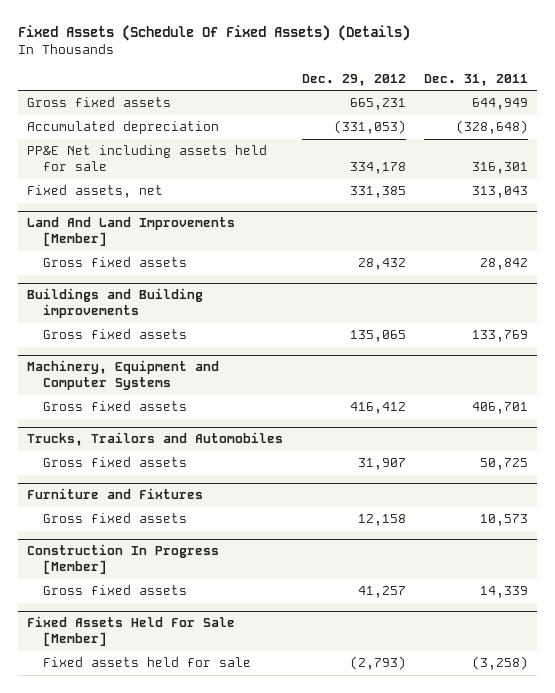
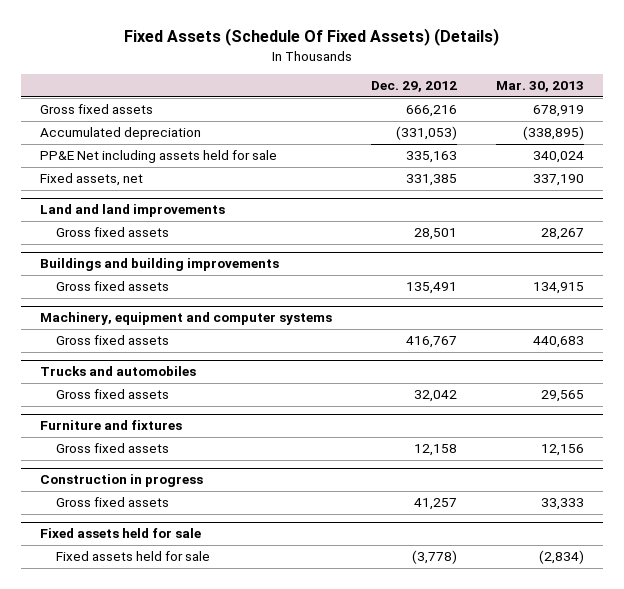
- | Dec. 29, 2012 | Dec. 31, 2011
+ | Dec. 29, 2012 | Mar. 30, 2013
- Gross fixed assets | 665,231 | 644,949
+ Gross fixed assets | 666,216 | 678,919
- PP&E Net including assets held for sale | 334,178 | 316,301
+ PP&E Net including assets held for sale | 335,163 | 340,024
- Land And Land Improvements [Member]
- Gross fixed assets | 28,432 | 28,842
- Buildings and Building improvements
- Gross fixed assets | 135,065 | 133,769
- Machinery, Equipment and Computer Systems
- Gross fixed assets | 416,412 | 406,701
- Trucks, Trailors and Automobiles
- Gross fixed assets | 31,907 | 50,725
- Furniture and Fixtures
+ Land and land improvements
+ Gross fixed assets | 28,501 | 28,267
+ Buildings and building improvements
+ Gross fixed assets | 135,491 | 134,915
+ Machinery, equipment and computer systems
+ Gross fixed assets | 416,767 | 440,683
+ Trucks and automobiles
+ Gross fixed assets | 32,042 | 29,565
+ Furniture and fixtures
- Construction In Progress [Member]
+ Construction in progress
- Fixed Assets Held For Sale [Member]
- Fixed assets held for sale | (2,793) | (3,258)
+ Fixed assets held for sale
+ Fixed assets held for sale | (3,778) | (2,834)

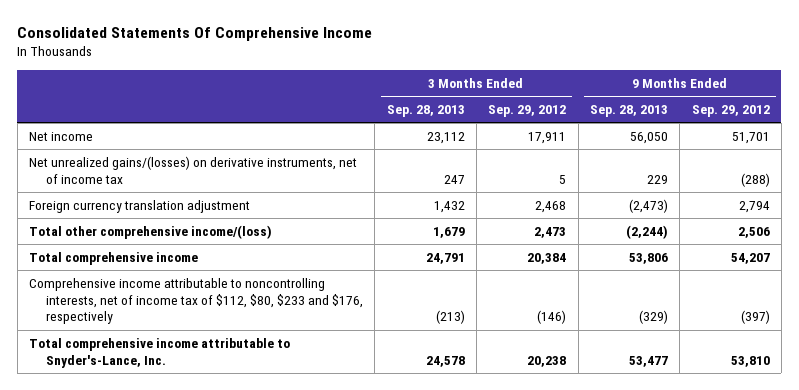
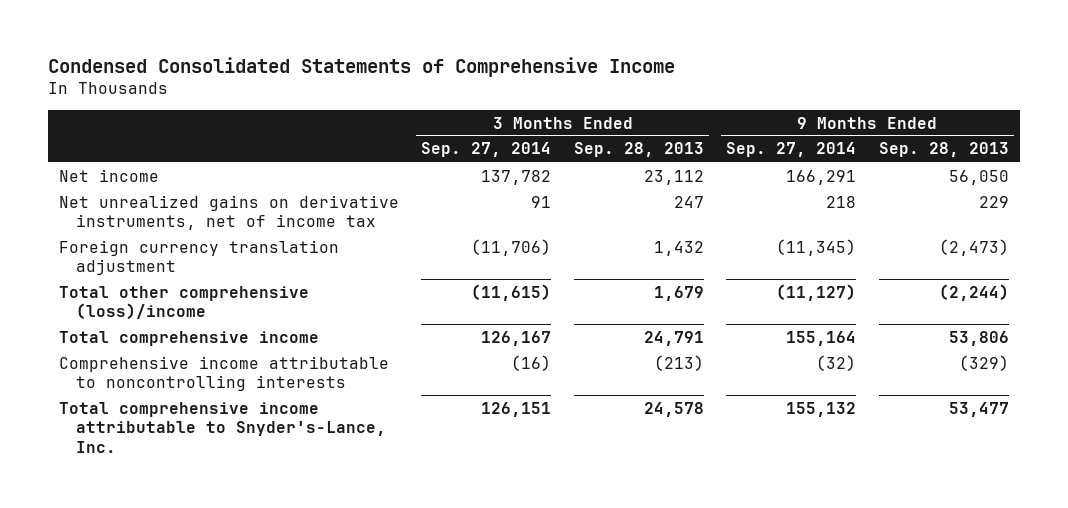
- Consolidated Statements Of Comprehensive Income
+ Condensed Consolidated Statements of Comprehensive Income
- | 3 Months Ended Sep. 28, 2013 | 3 Months Ended Sep. 29, 2012 | 9 Months Ended Sep. 28, 2013 | 9 Months Ended Sep. 29, 2012
+ | 3 Months Ended Sep. 27, 2014 | 3 Months Ended Sep. 28, 2013 | 9 Months Ended Sep. 27, 2014 | 9 Months Ended Sep. 28, 2013
- Net unrealized gains/(losses) on derivative instruments, net of income tax | 247 | 5 | 229 | (288)
+ Net unrealized gains on derivative instruments, net of income tax | 91 | 247 | 218 | 229
- Total other comprehensive income/(loss) | 1,679 | 2,473 | (2,244) | 2,506
+ Total other comprehensive (loss)/income | (11,615) | 1,679 | (11,127) | (2,244)
- Comprehensive income attributable to noncontrolling interests, net of income tax of $112, $80, $233 and $176, respectively | (213) | (146) | (329) | (397)
+ Comprehensive income attributable to noncontrolling interests | (16) | (213) | (32) | (329)

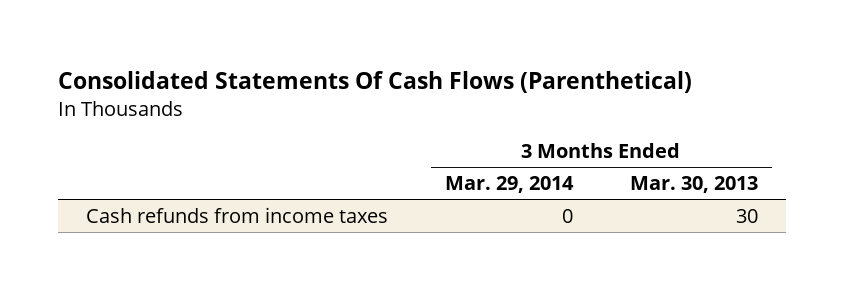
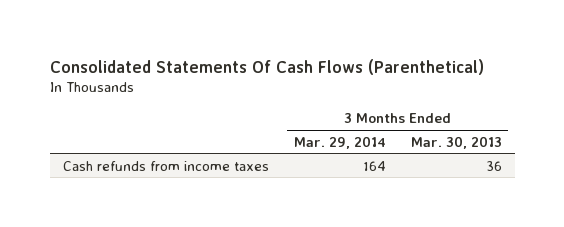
- Cash refunds from income taxes | 0 | 30
+ Cash refunds from income taxes | 164 | 36

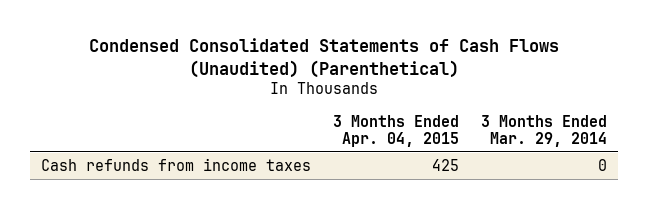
- Consolidated Statements Of Cash Flows (Parenthetical)
+ Condensed Consolidated Statements of Cash Flows (Unaudited) (Parenthetical)
- | 3 Months Ended Mar. 29, 2014 | 3 Months Ended Mar. 30, 2013
+ | 3 Months Ended Apr. 04, 2015 | 3 Months Ended Mar. 29, 2014
- Cash refunds from income taxes | 164 | 36
+ Cash refunds from income taxes | 425 | 0

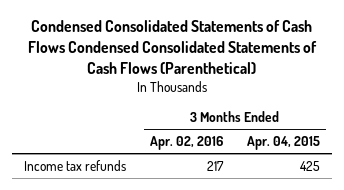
- Condensed Consolidated Statements of Cash Flows (Unaudited) (Parenthetical)
+ Condensed Consolidated Statements of Cash Flows Condensed Consolidated Statements of Cash Flows (Parenthetical)
- | 3 Months Ended Apr. 04, 2015 | 3 Months Ended Mar. 29, 2014
+ | 3 Months Ended Apr. 02, 2016 | 3 Months Ended Apr. 04, 2015
- Cash refunds from income taxes | 425 | 0
+ Income tax refunds | 217 | 425

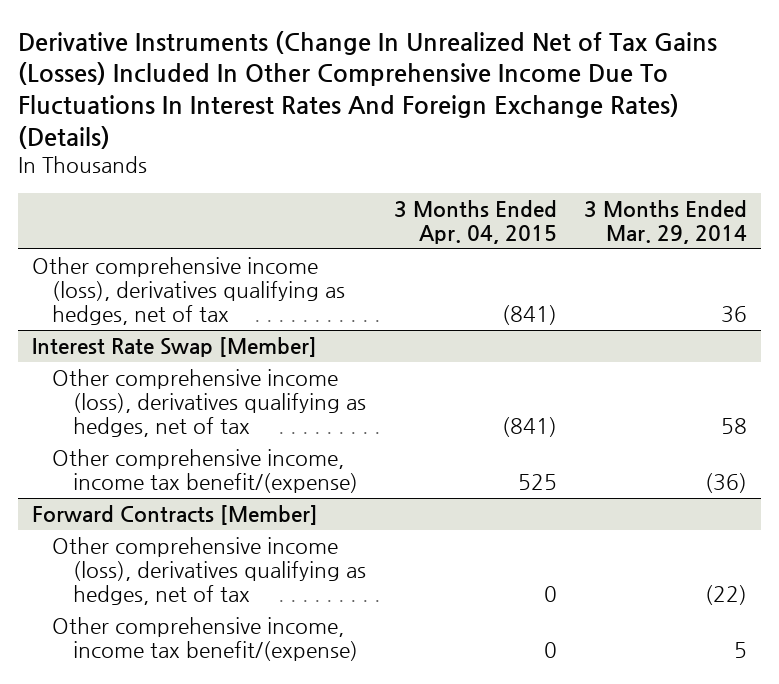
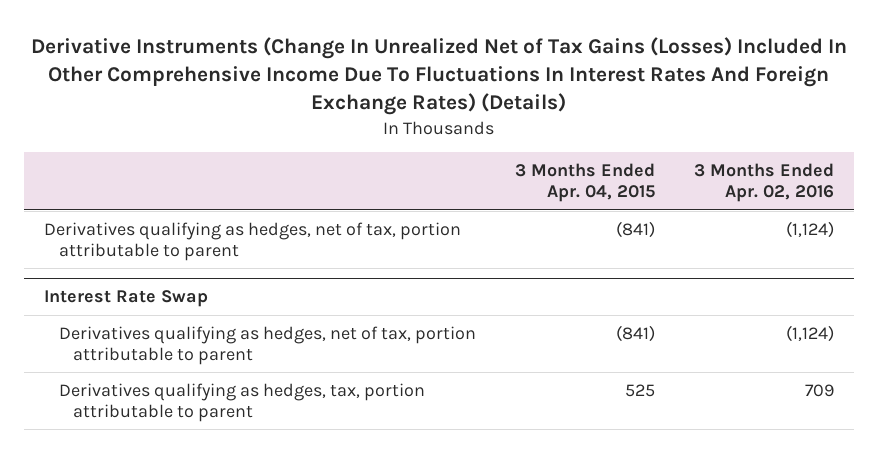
- | 3 Months Ended Apr. 04, 2015 | 3 Months Ended Mar. 29, 2014
+ | 3 Months Ended Apr. 04, 2015 | 3 Months Ended Apr. 02, 2016
- Other comprehensive income (loss), derivatives qualifying as hedges, net of tax | (841) | 36
- Interest Rate Swap [Member]
- Other comprehensive income (loss), derivatives qualifying as hedges, net of tax | (841) | 58
- Other comprehensive income, income tax benefit/(expense) | 525 | (36)
- Forward Contracts [Member]
- Other comprehensive income (loss), derivatives qualifying as hedges, net of tax | 0 | (22)
- Other comprehensive income, income tax benefit/(expense) | 0 | 5
+ Derivatives qualifying as hedges, net of tax, portion attributable to parent | (841) | (1,124)
+ Interest Rate Swap
+ Derivatives qualifying as hedges, net of tax, portion attributable to parent | (841) | (1,124)
+ Derivatives qualifying as hedges, tax, portion attributable to parent | 525 | 709

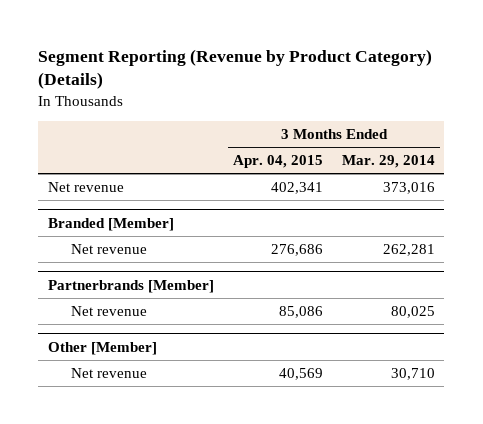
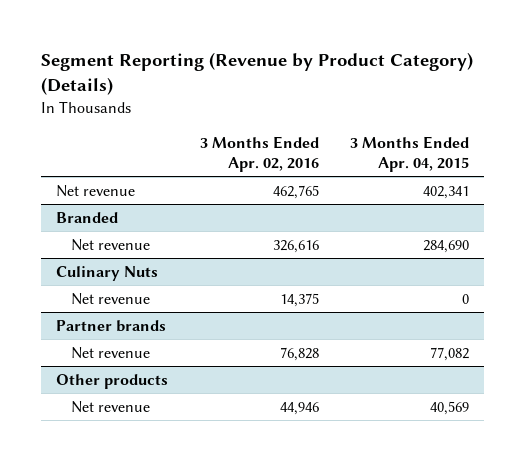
- | 3 Months Ended Apr. 04, 2015 | 3 Months Ended Mar. 29, 2014
+ | 3 Months Ended Apr. 02, 2016 | 3 Months Ended Apr. 04, 2015
- Branded [Member]
- Net revenue | 276,686 | 262,281
- Partnerbrands [Member]
- Net revenue | 85,086 | 80,025
- Other [Member]
+ Branded
+ Net revenue | 326,616 | 284,690
+ Culinary Nuts
+ Net revenue | 14,375 | 0
+ Partner brands
+ Net revenue | 76,828 | 77,082
+ Other products

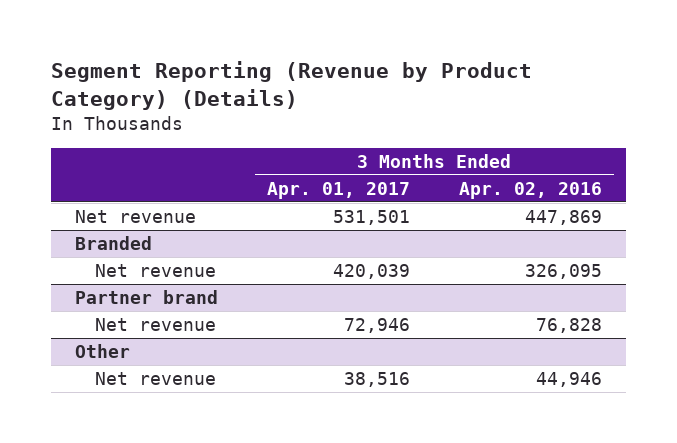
- | 3 Months Ended Apr. 02, 2016 | 3 Months Ended Apr. 04, 2015
+ | 3 Months Ended Apr. 01, 2017 | 3 Months Ended Apr. 02, 2016
- Net revenue | 462,765 | 402,341
+ Net revenue | 531,501 | 447,869
@ Branded
- Net revenue | 326,616 | 284,690
- Culinary Nuts
- Net revenue | 14,375 | 0
- Partner brands
@ Branded
+ Net revenue | 420,039 | 326,095
+ Partner brand
- Other products
+ Other

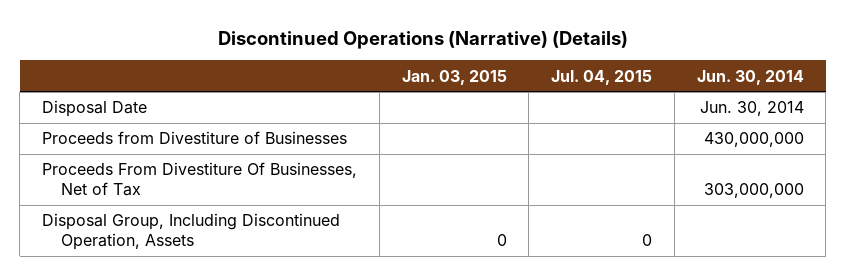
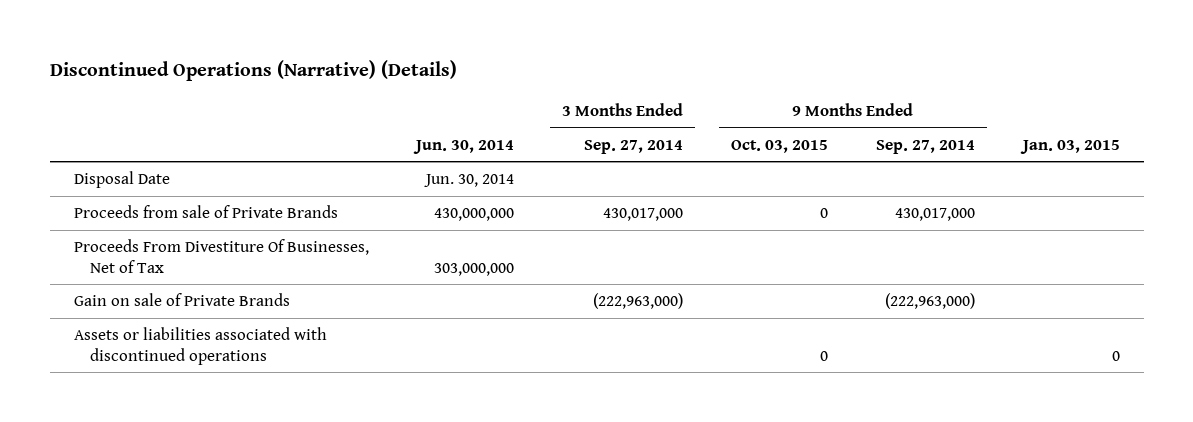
- | Jan. 03, 2015 | Jul. 04, 2015 | Jun. 30, 2014
+ | Jun. 30, 2014 | 3 Months Ended Sep. 27, 2014 | 9 Months Ended Oct. 03, 2015 | 9 Months Ended Sep. 27, 2014 | Jan. 03, 2015
- Proceeds from Divestiture of Businesses | | | 430,000,000
+ Proceeds from sale of Private Brands | 430,000,000 | 430,017,000 | 0 | 430,017,000 |
- Disposal Group, Including Discontinued Operation, Assets | 0 | 0 |
+ Gain on sale of Private Brands | | (222,963,000) | | (222,963,000) |
+ Assets or liabilities associated with discontinued operations | | | 0 | | 0

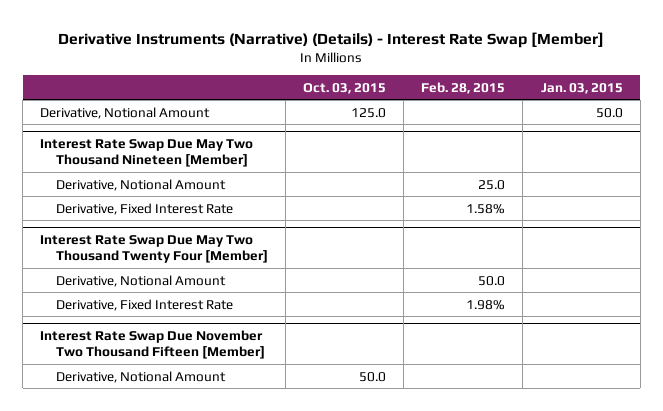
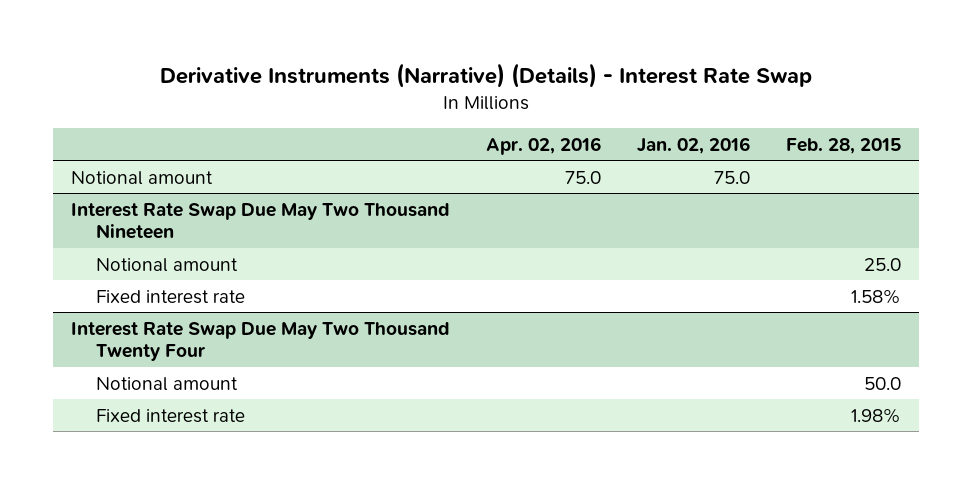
- Derivative Instruments (Narrative) (Details) - Interest Rate Swap [Member]
+ Derivative Instruments (Narrative) (Details) - Interest Rate Swap
- | Oct. 03, 2015 | Feb. 28, 2015 | Jan. 03, 2015
+ | Apr. 02, 2016 | Jan. 02, 2016 | Feb. 28, 2015
- Derivative, Notional Amount | 125.0 | | 50.0
- Interest Rate Swap Due May Two Thousand Nineteen [Member]
- Derivative, Notional Amount | | 25.0 |
- Derivative, Fixed Interest Rate | | 1.58% |
- Interest Rate Swap Due May Two Thousand Twenty Four [Member]
- Derivative, Notional Amount | | 50.0 |
- Derivative, Fixed Interest Rate | | 1.98% |
- Interest Rate Swap Due November Two Thousand Fifteen [Member]
- Derivative, Notional Amount | 50.0 | |
+ Notional amount | 75.0 | 75.0 |
+ Interest Rate Swap Due May Two Thousand Nineteen
+ Notional amount | | | 25.0
+ Fixed interest rate | | | 1.58%
+ Interest Rate Swap Due May Two Thousand Twenty Four
+ Notional amount | | | 50.0
+ Fixed interest rate | | | 1.98%

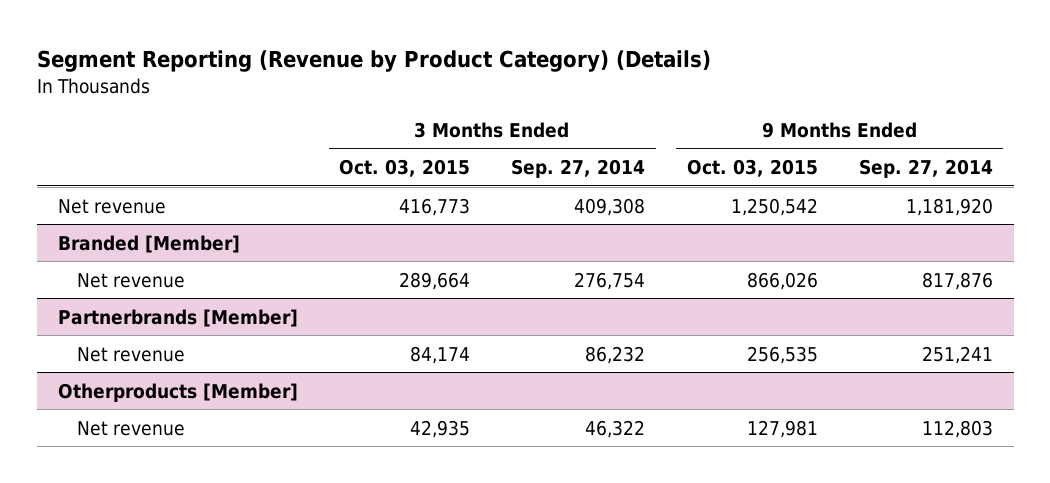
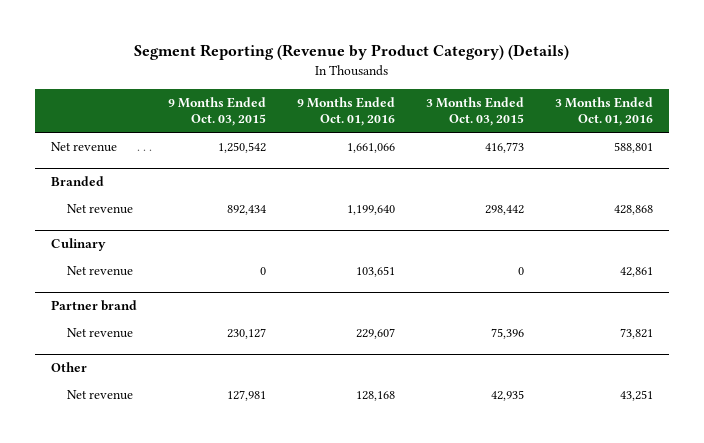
- | 3 Months Ended Oct. 03, 2015 | 3 Months Ended Sep. 27, 2014 | 9 Months Ended Oct. 03, 2015 | 9 Months Ended Sep. 27, 2014
+ | 9 Months Ended Oct. 03, 2015 | 9 Months Ended Oct. 01, 2016 | 3 Months Ended Oct. 03, 2015 | 3 Months Ended Oct. 01, 2016
- Branded [Member]
- Net revenue | 289,664 | 276,754 | 866,026 | 817,876
- Partnerbrands [Member]
- Net revenue | 84,174 | 86,232 | 256,535 | 251,241
- Otherproducts [Member]
+ Branded
+ Net revenue | 892,434 | 1,199,640 | 298,442 | 428,868
+ Culinary
+ Net revenue | 0 | 103,651 | 0 | 42,861
+ Partner brand
+ Net revenue | 230,127 | 229,607 | 75,396 | 73,821
+ Other

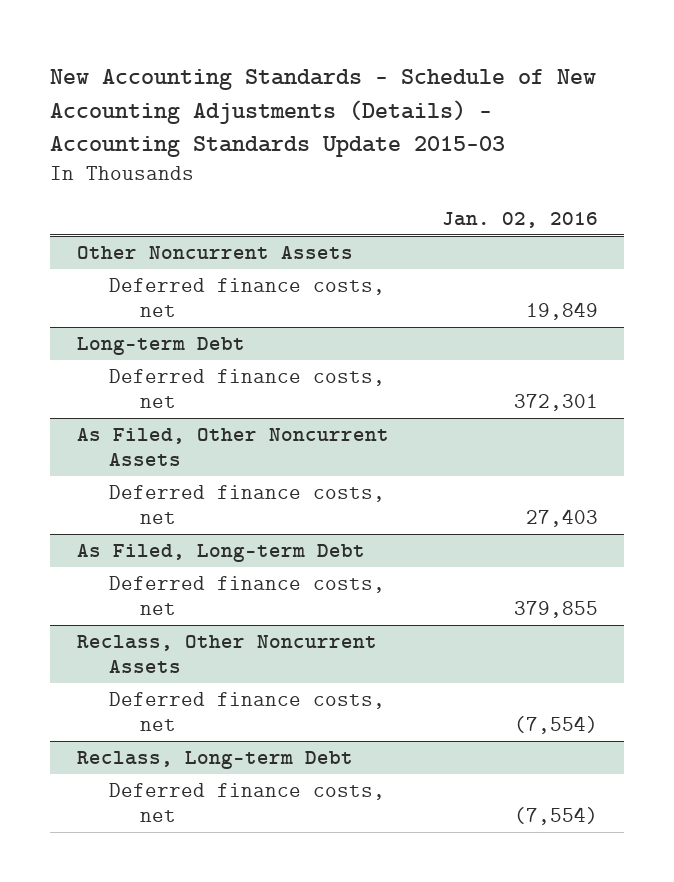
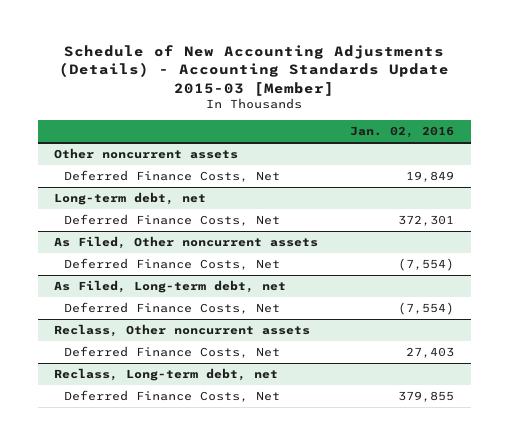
- New Accounting Standards - Schedule of New Accounting Adjustments (Details) - Accounting Standards Update 2015-03
+ Schedule of New Accounting Adjustments (Details) - Accounting Standards Update 2015-03 [Member]
- Other Noncurrent Assets
- Deferred finance costs, net | 19,849
- Long-term Debt
- Deferred finance costs, net | 372,301
- As Filed, Other Noncurrent Assets
- Deferred finance costs, net | 27,403
- As Filed, Long-term Debt
- Deferred finance costs, net | 379,855
- Reclass, Other Noncurrent Assets
- Deferred finance costs, net | (7,554)
- Reclass, Long-term Debt
- Deferred finance costs, net | (7,554)
+ Other noncurrent assets
+ Deferred Finance Costs, Net | 19,849
+ Long-term debt, net
+ Deferred Finance Costs, Net | 372,301
+ As Filed, Other noncurrent assets
+ Deferred Finance Costs, Net | (7,554)
+ As Filed, Long-term debt, net
+ Deferred Finance Costs, Net | (7,554)
+ Reclass, Other noncurrent assets
+ Deferred Finance Costs, Net | 27,403
+ Reclass, Long-term debt, net
+ Deferred Finance Costs, Net | 379,855

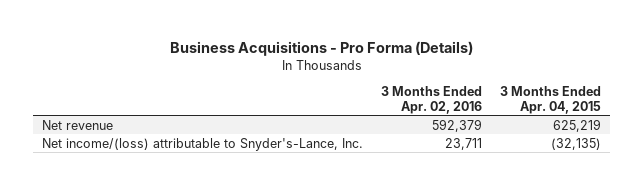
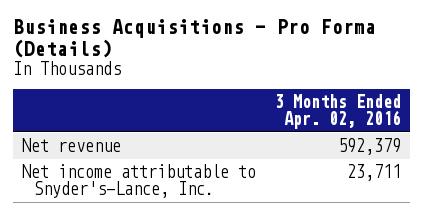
- | 3 Months Ended Apr. 02, 2016 | 3 Months Ended Apr. 04, 2015
+ | 3 Months Ended Apr. 02, 2016
- Net income/(loss) attributable to Snyder's-Lance, Inc. | 23,711 | (32,135)
+ Net income attributable to Snyder's-Lance, Inc. | 23,711

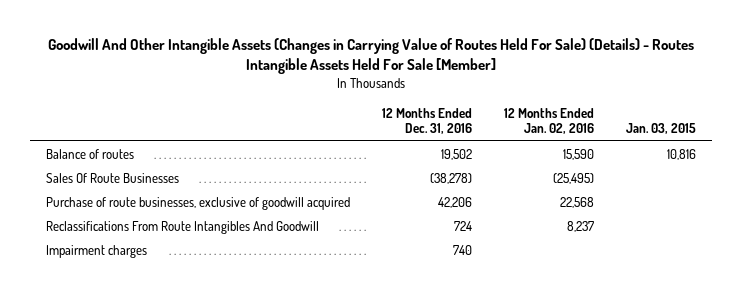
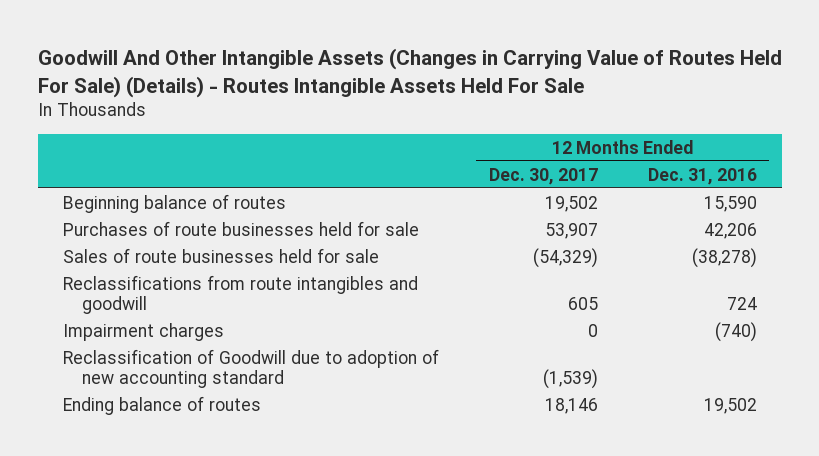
- Goodwill And Other Intangible Assets (Changes in Carrying Value of Routes Held For Sale) (Details) - Routes Intangible Assets Held For Sale [Member]
+ Goodwill And Other Intangible Assets (Changes in Carrying Value of Routes Held For Sale) (Details) - Routes Intangible Assets Held For Sale
- | 12 Months Ended Dec. 31, 2016 | 12 Months Ended Jan. 02, 2016 | Jan. 03, 2015
+ | 12 Months Ended Dec. 30, 2017 | 12 Months Ended Dec. 31, 2016
- Balance of routes | 19,502 | 15,590 | 10,816
- Sales Of Route Businesses | (38,278) | (25,495) |
- Purchase of route businesses, exclusive of goodwill acquired | 42,206 | 22,568 |
- Reclassifications From Route Intangibles And Goodwill | 724 | 8,237 |
- Impairment charges | 740 | |
+ Beginning balance of routes | 19,502 | 15,590
+ Purchases of route businesses held for sale | 53,907 | 42,206
+ Sales of route businesses held for sale | (54,329) | (38,278)
+ Reclassifications from route intangibles and goodwill | 605 | 724
+ Impairment charges | 0 | (740)
+ Reclassification of Goodwill due to adoption of new accounting standard | (1,539) |
+ Ending balance of routes | 18,146 | 19,502

